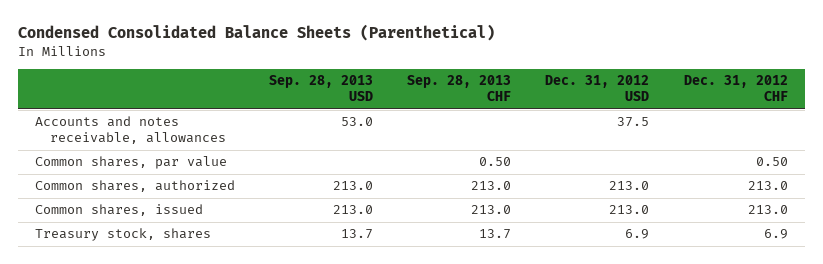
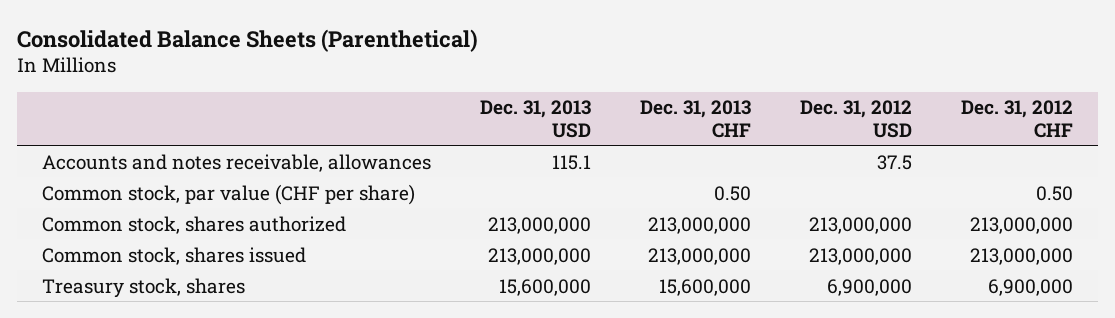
- Condensed Consolidated Balance Sheets (Parenthetical)
+ Consolidated Balance Sheets (Parenthetical)
- | Sep. 28, 2013 USD | Sep. 28, 2013 CHF | Dec. 31, 2012 USD | Dec. 31, 2012 CHF
+ | Dec. 31, 2013 USD | Dec. 31, 2013 CHF | Dec. 31, 2012 USD | Dec. 31, 2012 CHF
- Common shares, par value | | 0.50 | | 0.50
- Common shares, authorized | 213.0 | 213.0 | 213.0 | 213.0
- Common shares, issued | 213.0 | 213.0 | 213.0 | 213.0
- Treasury stock, shares | 13.7 | 13.7 | 6.9 | 6.9
+ Common stock, par value (CHF per share) | | 0.50 | | 0.50
+ Common stock, shares authorized | 213,000,000 | 213,000,000 | 213,000,000 | 213,000,000
+ Common stock, shares issued | 213,000,000 | 213,000,000 | 213,000,000 | 213,000,000
+ Treasury stock, shares | 15,600,000 | 15,600,000 | 6,900,000 | 6,900,000

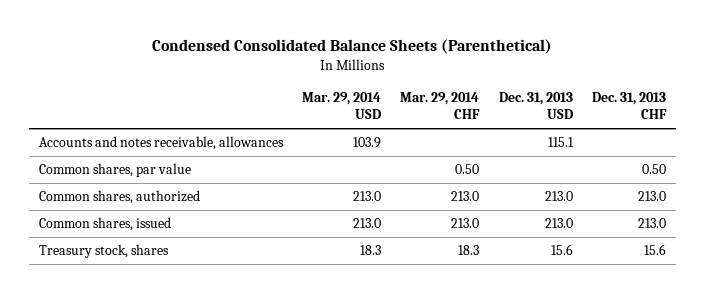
- Consolidated Balance Sheets (Parenthetical)
+ Condensed Consolidated Balance Sheets (Parenthetical)
- | Dec. 31, 2013 USD | Dec. 31, 2013 CHF | Dec. 31, 2012 USD | Dec. 31, 2012 CHF
+ | Mar. 29, 2014 USD | Mar. 29, 2014 CHF | Dec. 31, 2013 USD | Dec. 31, 2013 CHF
- Common stock, par value (CHF per share) | | 0.50 | | 0.50
- Common stock, shares authorized | 213,000,000 | 213,000,000 | 213,000,000 | 213,000,000
- Common stock, shares issued | 213,000,000 | 213,000,000 | 213,000,000 | 213,000,000
- Treasury stock, shares | 15,600,000 | 15,600,000 | 6,900,000 | 6,900,000
+ Common shares, par value | | 0.50 | | 0.50
+ Common shares, authorized | 213.0 | 213.0 | 213.0 | 213.0
+ Common shares, issued | 213.0 | 213.0 | 213.0 | 213.0
+ Treasury stock, shares | 18.3 | 18.3 | 15.6 | 15.6

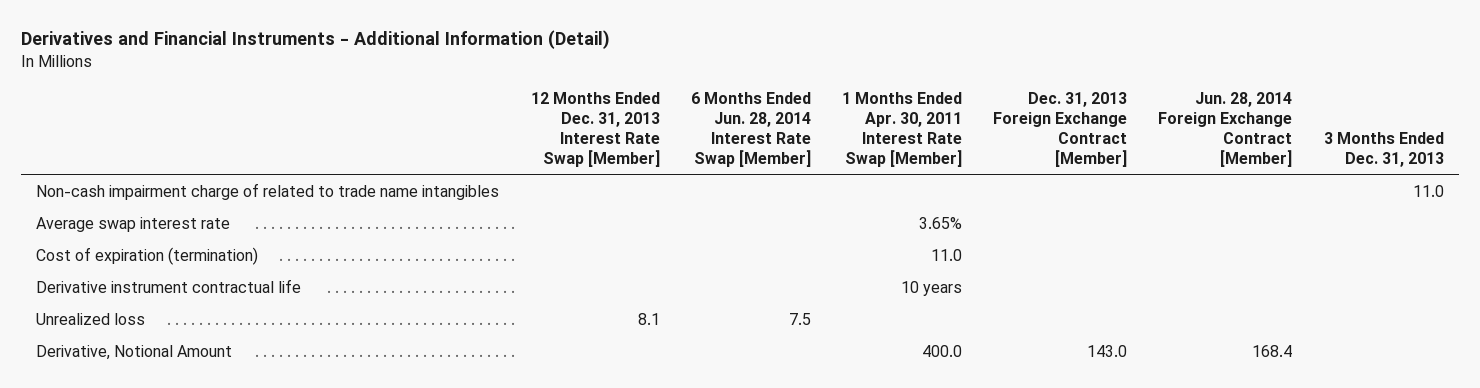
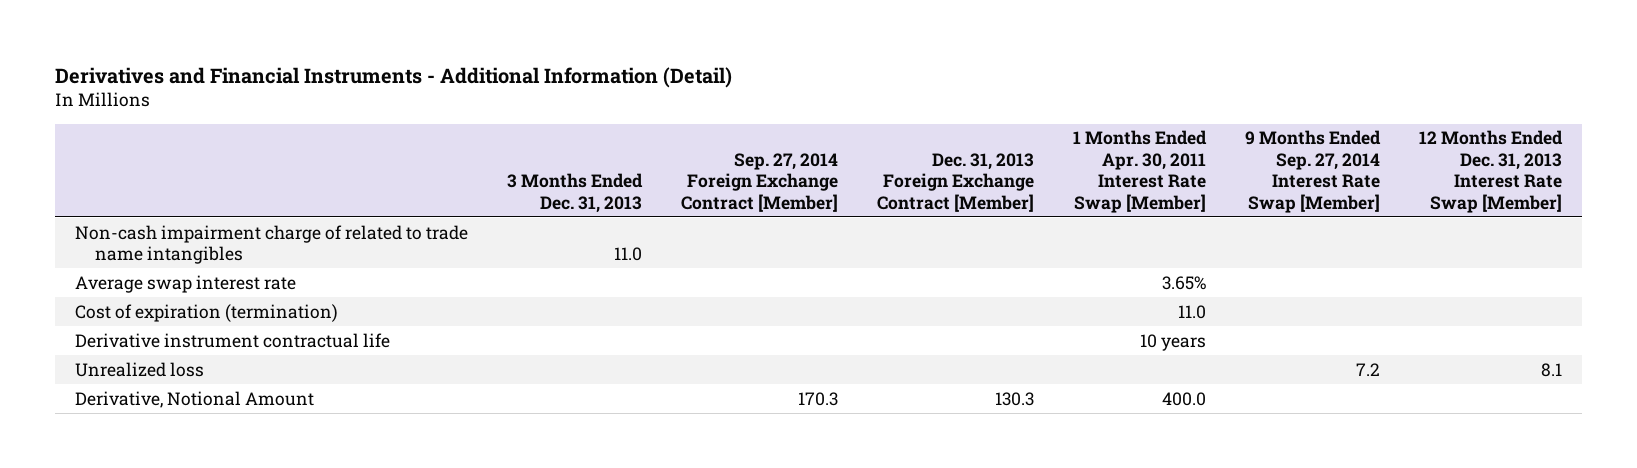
- | 12 Months Ended Dec. 31, 2013 Interest Rate Swap [Member] | 6 Months Ended Jun. 28, 2014 Interest Rate Swap [Member] | 1 Months Ended Apr. 30, 2011 Interest Rate Swap [Member] | Dec. 31, 2013 Foreign Exchange Contract [Member] | Jun. 28, 2014 Foreign Exchange Contract [Member] | 3 Months Ended Dec. 31, 2013
+ | 3 Months Ended Dec. 31, 2013 | Sep. 27, 2014 Foreign Exchange Contract [Member] | Dec. 31, 2013 Foreign Exchange Contract [Member] | 1 Months Ended Apr. 30, 2011 Interest Rate Swap [Member] | 9 Months Ended Sep. 27, 2014 Interest Rate Swap [Member] | 12 Months Ended Dec. 31, 2013 Interest Rate Swap [Member]
- Derivative, Notional Amount | | | 400.0 | 143.0 | 168.4 |
+ Derivative, Notional Amount | | 170.3 | 130.3 | 400.0 | |

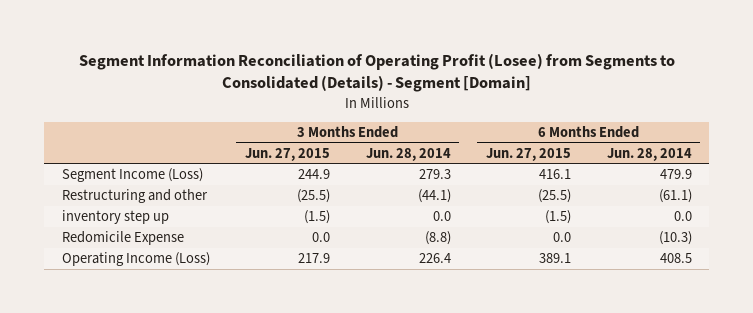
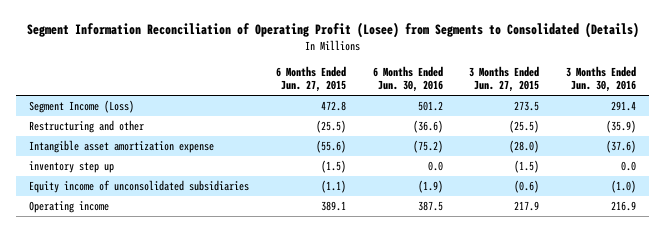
- Segment Information Reconciliation of Operating Profit (Losee) from Segments to Consolidated (Details) - Segment [Domain]
+ Segment Information Reconciliation of Operating Profit (Losee) from Segments to Consolidated (Details)
- | 3 Months Ended Jun. 27, 2015 | 3 Months Ended Jun. 28, 2014 | 6 Months Ended Jun. 27, 2015 | 6 Months Ended Jun. 28, 2014
+ | 6 Months Ended Jun. 27, 2015 | 6 Months Ended Jun. 30, 2016 | 3 Months Ended Jun. 27, 2015 | 3 Months Ended Jun. 30, 2016
- Segment Income (Loss) | 244.9 | 279.3 | 416.1 | 479.9
+ Segment Income (Loss) | 472.8 | 501.2 | 273.5 | 291.4
+ Intangible asset amortization expense | (55.6) | (75.2) | (28.0) | (37.6)
- Redomicile Expense | 0.0 | (8.8) | 0.0 | (10.3)
- Operating Income (Loss) | 217.9 | 226.4 | 389.1 | 408.5
+ Equity income of unconsolidated subsidiaries | (1.1) | (1.9) | (0.6) | (1.0)
+ Operating income | 389.1 | 387.5 | 217.9 | 216.9

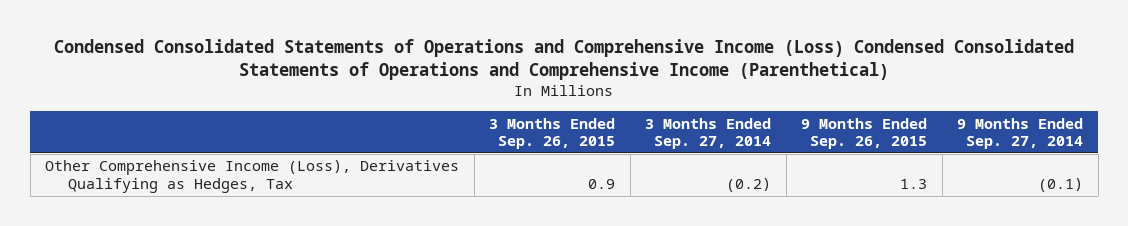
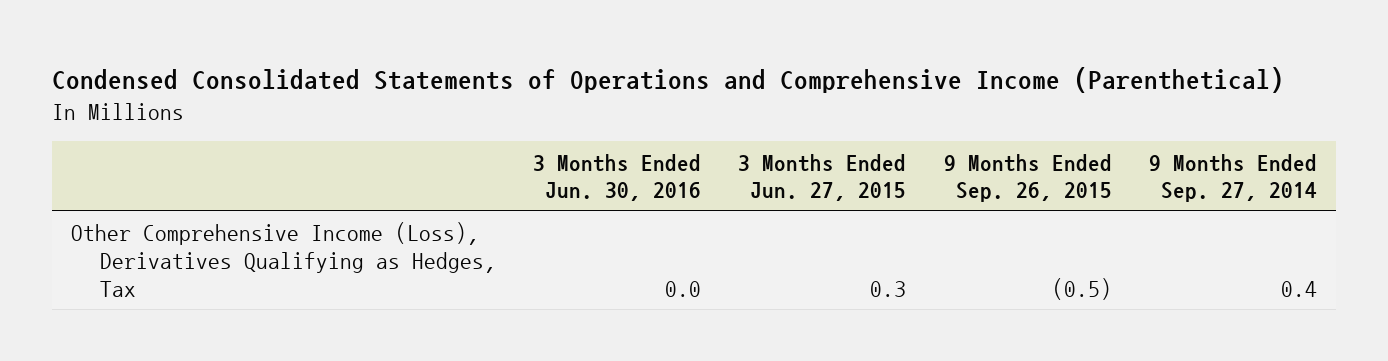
- Condensed Consolidated Statements of Operations and Comprehensive Income (Loss) Condensed Consolidated Statements of Operations and Comprehensive Income (Parenthetical)
+ Condensed Consolidated Statements of Operations and Comprehensive Income (Parenthetical)
- | 3 Months Ended Sep. 26, 2015 | 3 Months Ended Sep. 27, 2014 | 9 Months Ended Sep. 26, 2015 | 9 Months Ended Sep. 27, 2014
+ | 3 Months Ended Jun. 30, 2016 | 3 Months Ended Jun. 27, 2015 | 9 Months Ended Sep. 26, 2015 | 9 Months Ended Sep. 27, 2014
- Other Comprehensive Income (Loss), Derivatives Qualifying as Hedges, Tax | 0.9 | (0.2) | 1.3 | (0.1)
+ Other Comprehensive Income (Loss), Derivatives Qualifying as Hedges, Tax | 0.0 | 0.3 | (0.5) | 0.4

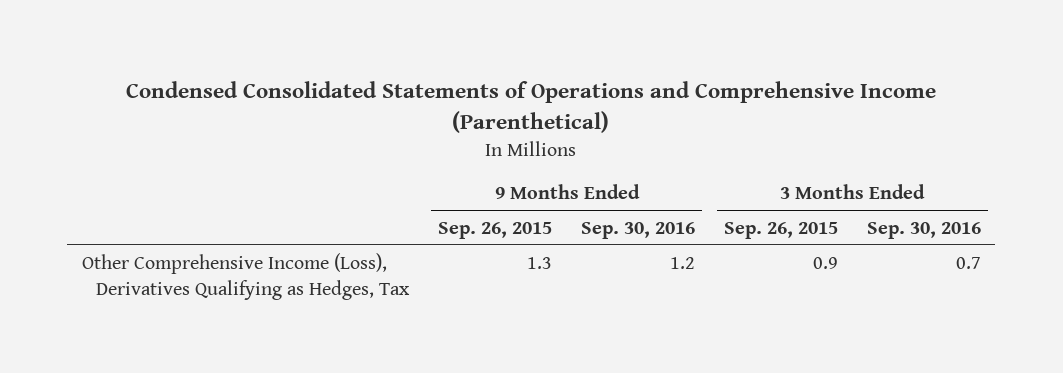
- | 3 Months Ended Jun. 30, 2016 | 3 Months Ended Jun. 27, 2015 | 9 Months Ended Sep. 26, 2015 | 9 Months Ended Sep. 27, 2014
+ | 9 Months Ended Sep. 26, 2015 | 9 Months Ended Sep. 30, 2016 | 3 Months Ended Sep. 26, 2015 | 3 Months Ended Sep. 30, 2016
- Other Comprehensive Income (Loss), Derivatives Qualifying as Hedges, Tax | 0.0 | 0.3 | (0.5) | 0.4
+ Other Comprehensive Income (Loss), Derivatives Qualifying as Hedges, Tax | 1.3 | 1.2 | 0.9 | 0.7

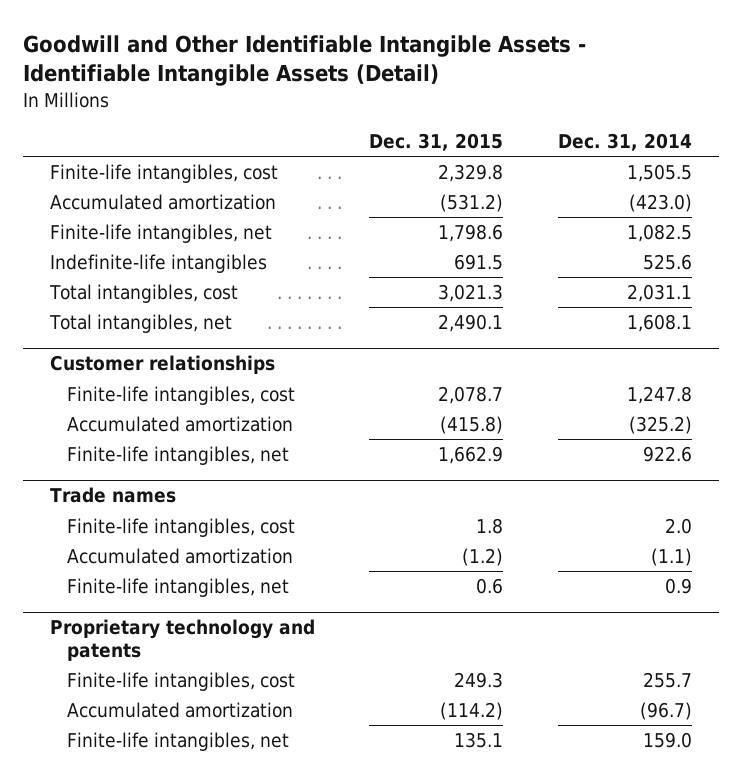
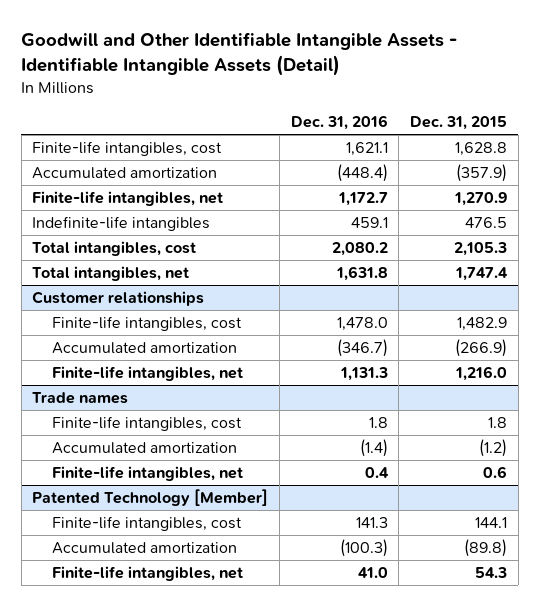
- | Dec. 31, 2015 | Dec. 31, 2014
+ | Dec. 31, 2016 | Dec. 31, 2015
- Finite-life intangibles, cost | 2,329.8 | 1,505.5
- Accumulated amortization | (531.2) | (423.0)
- Finite-life intangibles, net | 1,798.6 | 1,082.5
- Indefinite-life intangibles | 691.5 | 525.6
- Total intangibles, cost | 3,021.3 | 2,031.1
- Total intangibles, net | 2,490.1 | 1,608.1
+ Finite-life intangibles, cost | 1,621.1 | 1,628.8
+ Accumulated amortization | (448.4) | (357.9)
+ Finite-life intangibles, net | 1,172.7 | 1,270.9
+ Indefinite-life intangibles | 459.1 | 476.5
+ Total intangibles, cost | 2,080.2 | 2,105.3
+ Total intangibles, net | 1,631.8 | 1,747.4
@ Customer relationships
- Finite-life intangibles, cost | 2,078.7 | 1,247.8
- Accumulated amortization | (415.8) | (325.2)
- Finite-life intangibles, net | 1,662.9 | 922.6
+ Finite-life intangibles, cost | 1,478.0 | 1,482.9
+ Accumulated amortization | (346.7) | (266.9)
+ Finite-life intangibles, net | 1,131.3 | 1,216.0
- Proprietary technology and patents
- Finite-life intangibles, cost | 249.3 | 255.7
- Accumulated amortization | (114.2) | (96.7)
- Finite-life intangibles, net | 135.1 | 159.0
+ Patented Technology [Member]
+ Finite-life intangibles, cost | 141.3 | 144.1
+ Accumulated amortization | (100.3) | (89.8)
+ Finite-life intangibles, net | 41.0 | 54.3

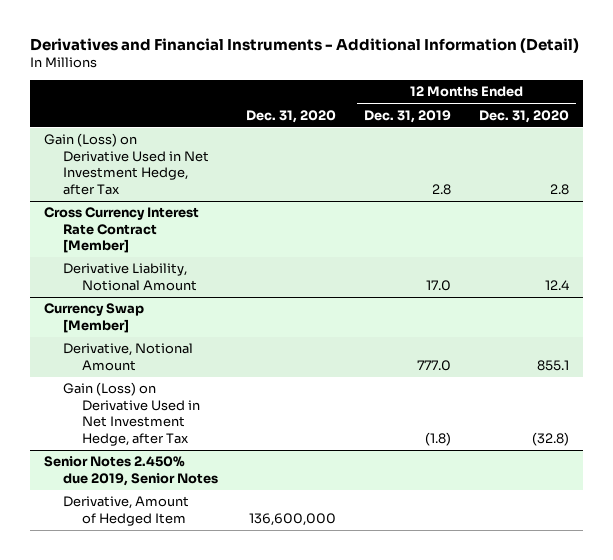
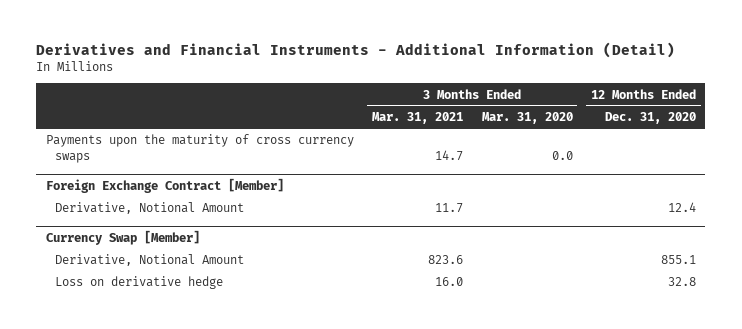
- | Dec. 31, 2020 | 12 Months Ended Dec. 31, 2019 | 12 Months Ended Dec. 31, 2020
+ | 3 Months Ended Mar. 31, 2021 | 3 Months Ended Mar. 31, 2020 | 12 Months Ended Dec. 31, 2020
- Gain (Loss) on Derivative Used in Net Investment Hedge, after Tax | | 2.8 | 2.8
- Cross Currency Interest Rate Contract [Member]
- Derivative Liability, Notional Amount | | 17.0 | 12.4
+ Payments upon the maturity of cross currency swaps | 14.7 | 0.0 |
+ Foreign Exchange Contract [Member]
+ Derivative, Notional Amount | 11.7 | | 12.4
@ Currency Swap [Member]
- Gain (Loss) on Derivative Used in Net Investment Hedge, after Tax | | (1.8) | (32.8)
- Senior Notes 2.450% due 2019, Senior Notes
- Derivative, Amount of Hedged Item | 136,600,000 | |
@ Currency Swap [Member]
+ Loss on derivative hedge | 16.0 | | 32.8

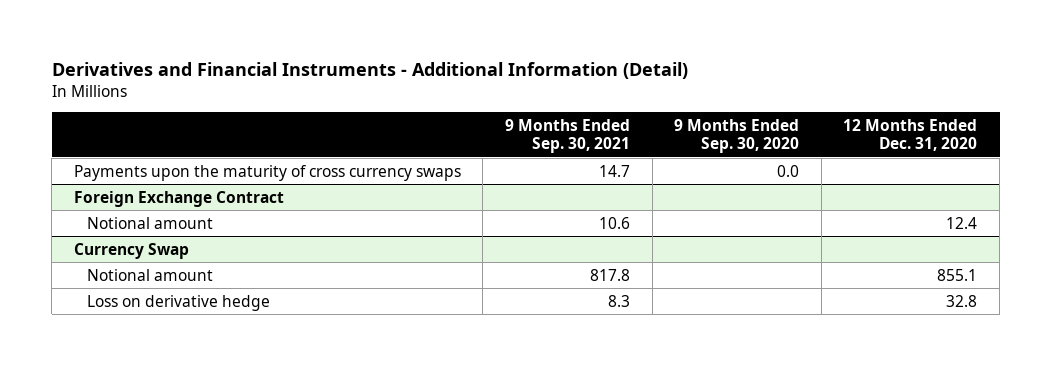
- | 3 Months Ended Mar. 31, 2021 | 3 Months Ended Mar. 31, 2020 | 12 Months Ended Dec. 31, 2020
+ | 9 Months Ended Sep. 30, 2021 | 9 Months Ended Sep. 30, 2020 | 12 Months Ended Dec. 31, 2020
- Foreign Exchange Contract [Member]
- Derivative, Notional Amount | 11.7 | | 12.4
- Currency Swap [Member]
- Derivative, Notional Amount | 823.6 | | 855.1
+ Foreign Exchange Contract
+ Notional amount | 10.6 | | 12.4
+ Currency Swap
+ Notional amount | 817.8 | | 855.1

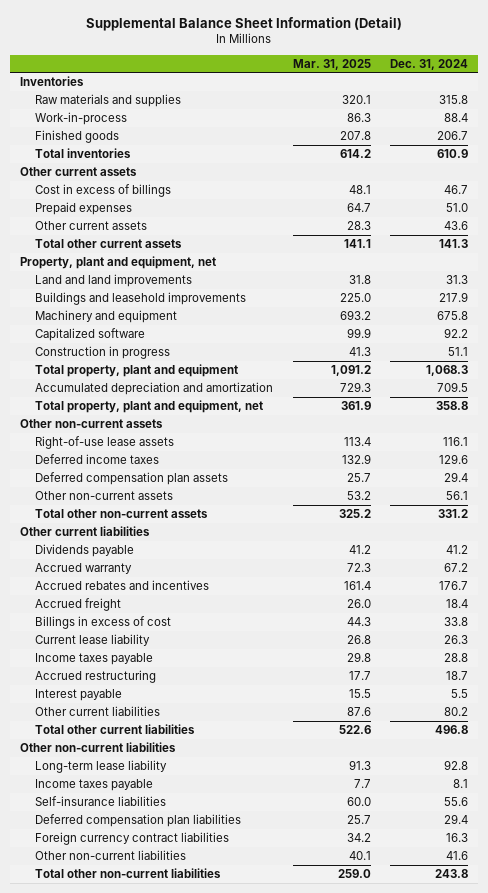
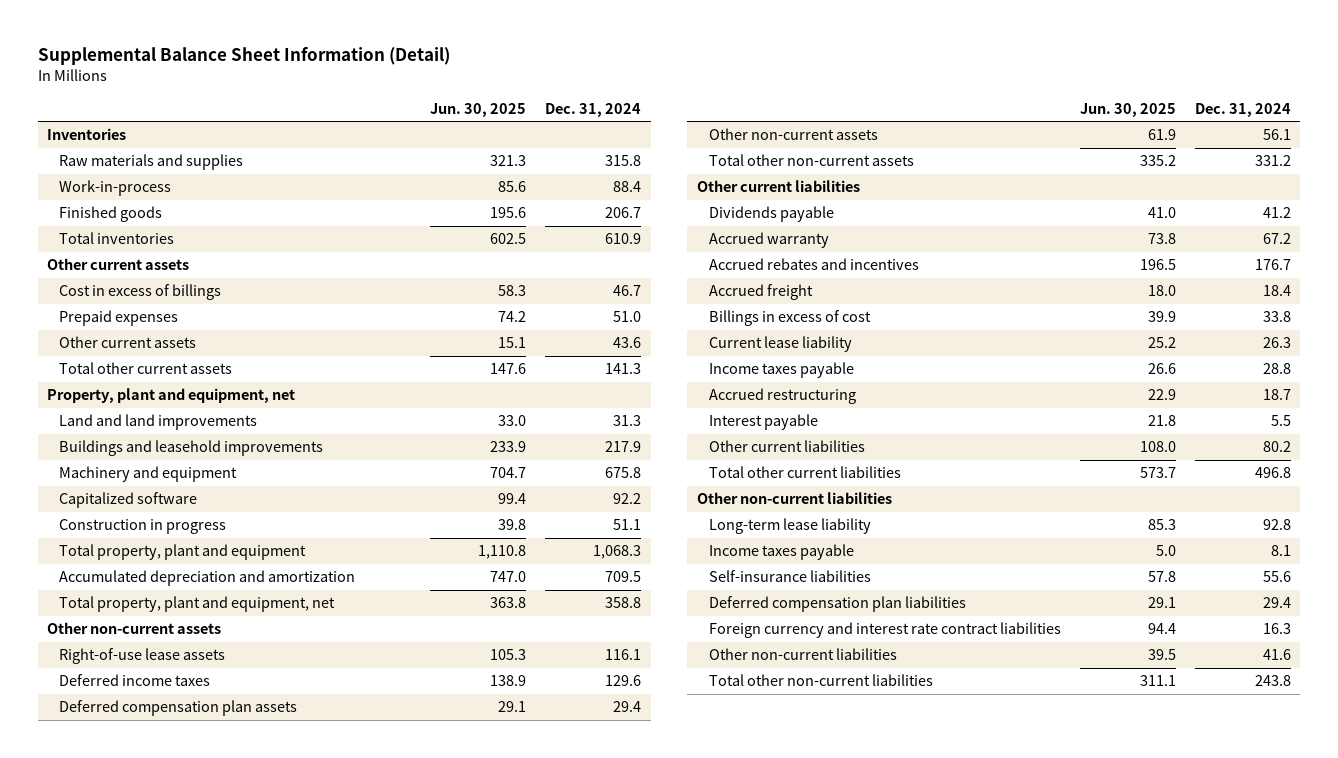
- | Mar. 31, 2025 | Dec. 31, 2024
+ | Jun. 30, 2025 | Dec. 31, 2024
- Foreign currency contract liabilities | 34.2 | 16.3
+ Foreign currency and interest rate contract liabilities | 94.4 | 16.3

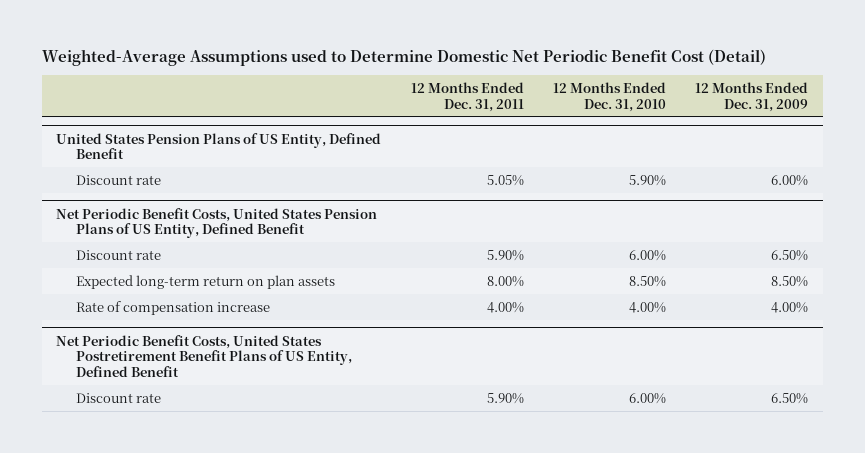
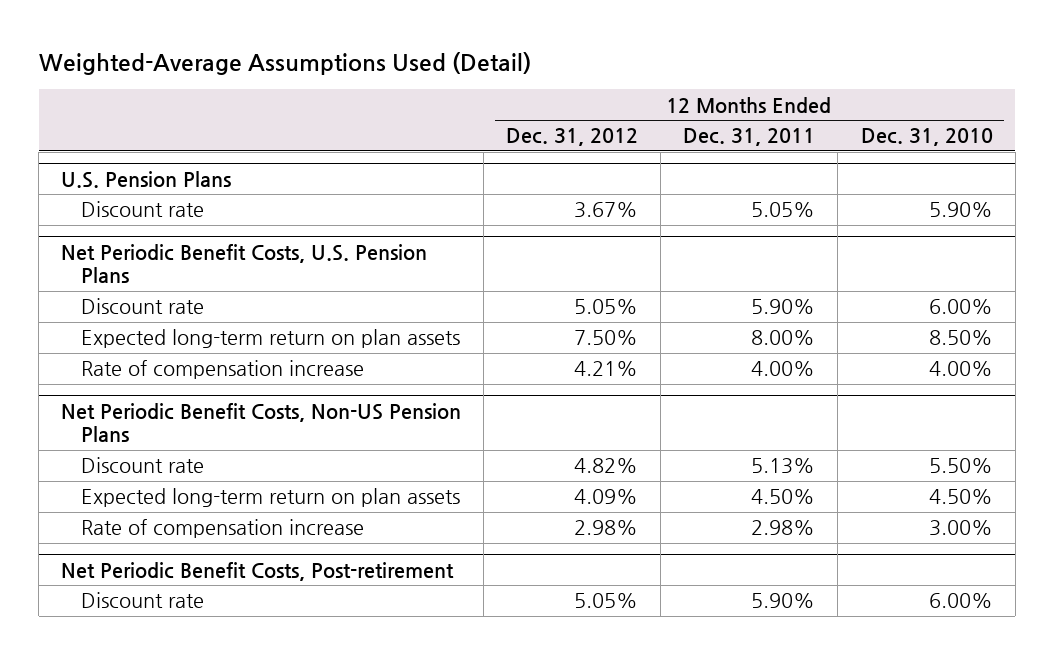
- Weighted-Average Assumptions used to Determine Domestic Net Periodic Benefit Cost (Detail)
+ Weighted-Average Assumptions Used (Detail)
- | 12 Months Ended Dec. 31, 2011 | 12 Months Ended Dec. 31, 2010 | 12 Months Ended Dec. 31, 2009
+ | 12 Months Ended Dec. 31, 2012 | 12 Months Ended Dec. 31, 2011 | 12 Months Ended Dec. 31, 2010
- United States Pension Plans of US Entity, Defined Benefit
+ U.S. Pension Plans
- Net Periodic Benefit Costs, United States Pension Plans of US Entity, Defined Benefit
+ Net Periodic Benefit Costs, U.S. Pension Plans
- Net Periodic Benefit Costs, United States Postretirement Benefit Plans of US Entity, Defined Benefit
+ Net Periodic Benefit Costs, Non-US Pension Plans
+ Discount rate | 4.82% | 5.13% | 5.50%
+ Expected long-term return on plan assets | 4.09% | 4.50% | 4.50%
+ Rate of compensation increase | 2.98% | 2.98% | 3.00%
+ Net Periodic Benefit Costs, Post-retirement

